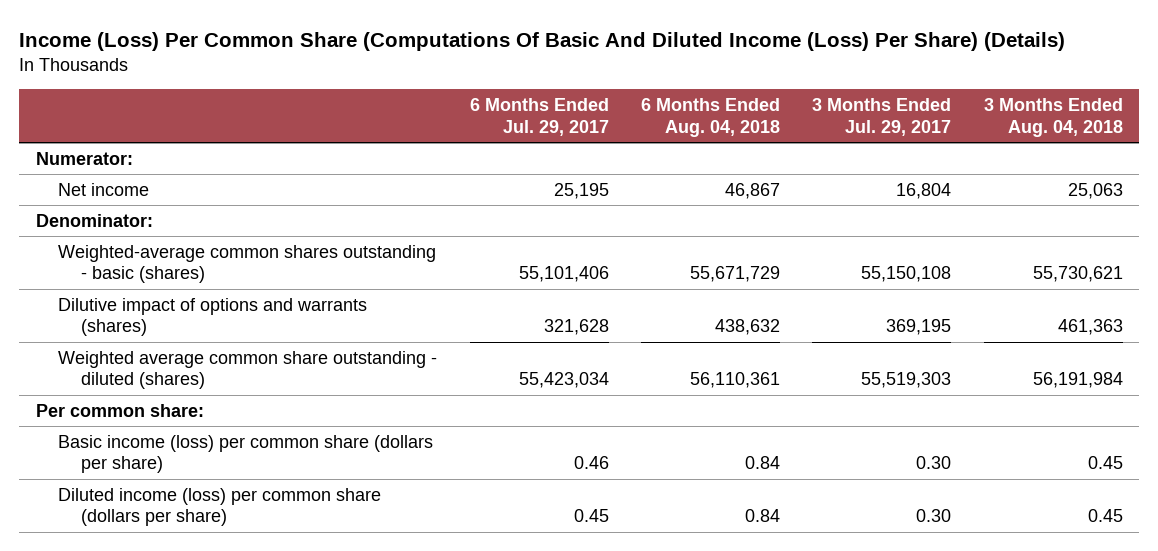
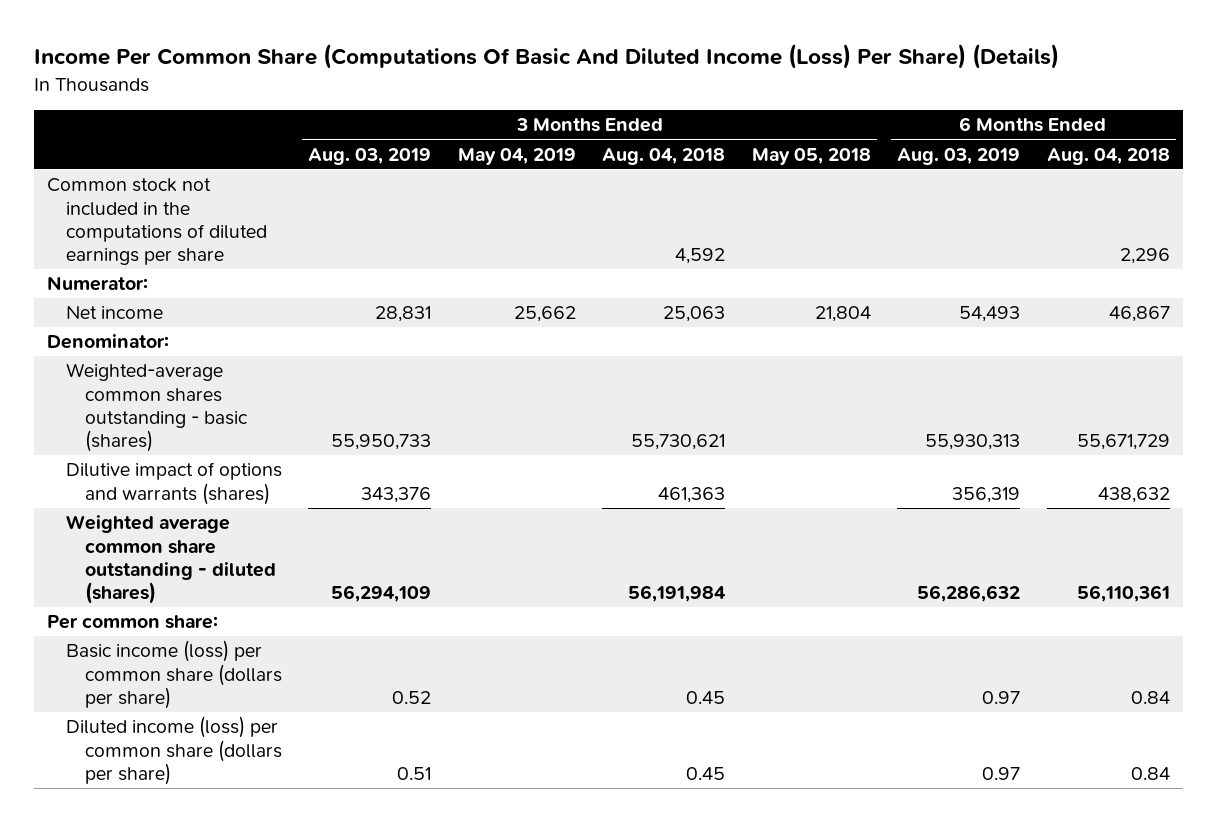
- Income (Loss) Per Common Share (Computations Of Basic And Diluted Income (Loss) Per Share) (Details)
+ Income Per Common Share (Computations Of Basic And Diluted Income (Loss) Per Share) (Details)
- | 6 Months Ended Jul. 29, 2017 | 6 Months Ended Aug. 04, 2018 | 3 Months Ended Jul. 29, 2017 | 3 Months Ended Aug. 04, 2018
+ | 3 Months Ended Aug. 03, 2019 | 3 Months Ended May 04, 2019 | 3 Months Ended Aug. 04, 2018 | 3 Months Ended May 05, 2018 | 6 Months Ended Aug. 03, 2019 | 6 Months Ended Aug. 04, 2018
+ Common stock not included in the computations of diluted earnings per share | | | 4,592 | | | 2,296

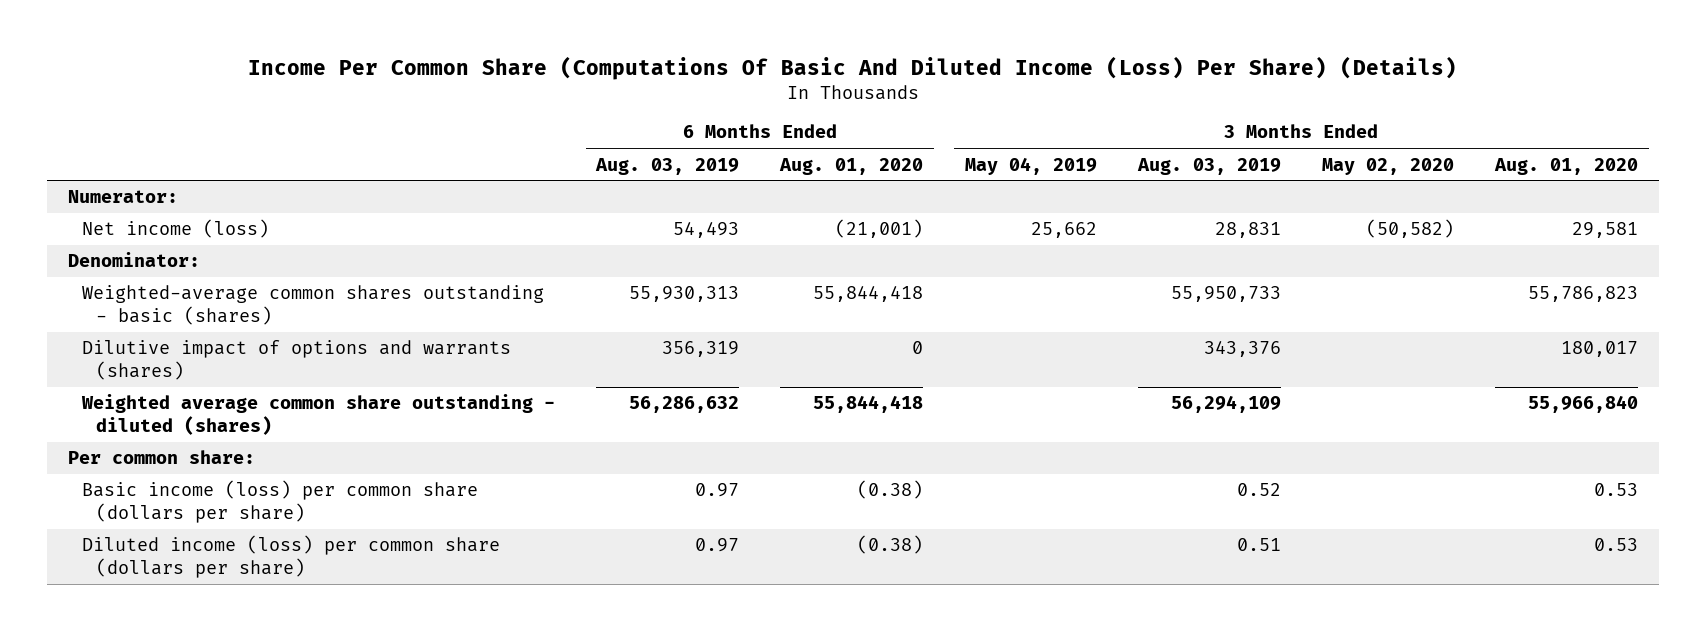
- | 3 Months Ended Aug. 03, 2019 | 3 Months Ended May 04, 2019 | 3 Months Ended Aug. 04, 2018 | 3 Months Ended May 05, 2018 | 6 Months Ended Aug. 03, 2019 | 6 Months Ended Aug. 04, 2018
+ | 6 Months Ended Aug. 03, 2019 | 6 Months Ended Aug. 01, 2020 | 3 Months Ended May 04, 2019 | 3 Months Ended Aug. 03, 2019 | 3 Months Ended May 02, 2020 | 3 Months Ended Aug. 01, 2020
- Common stock not included in the computations of diluted earnings per share | | | 4,592 | | | 2,296
- Net income | 28,831 | 25,662 | 25,063 | 21,804 | 54,493 | 46,867
+ Net income (loss) | 54,493 | (21,001) | 25,662 | 28,831 | (50,582) | 29,581

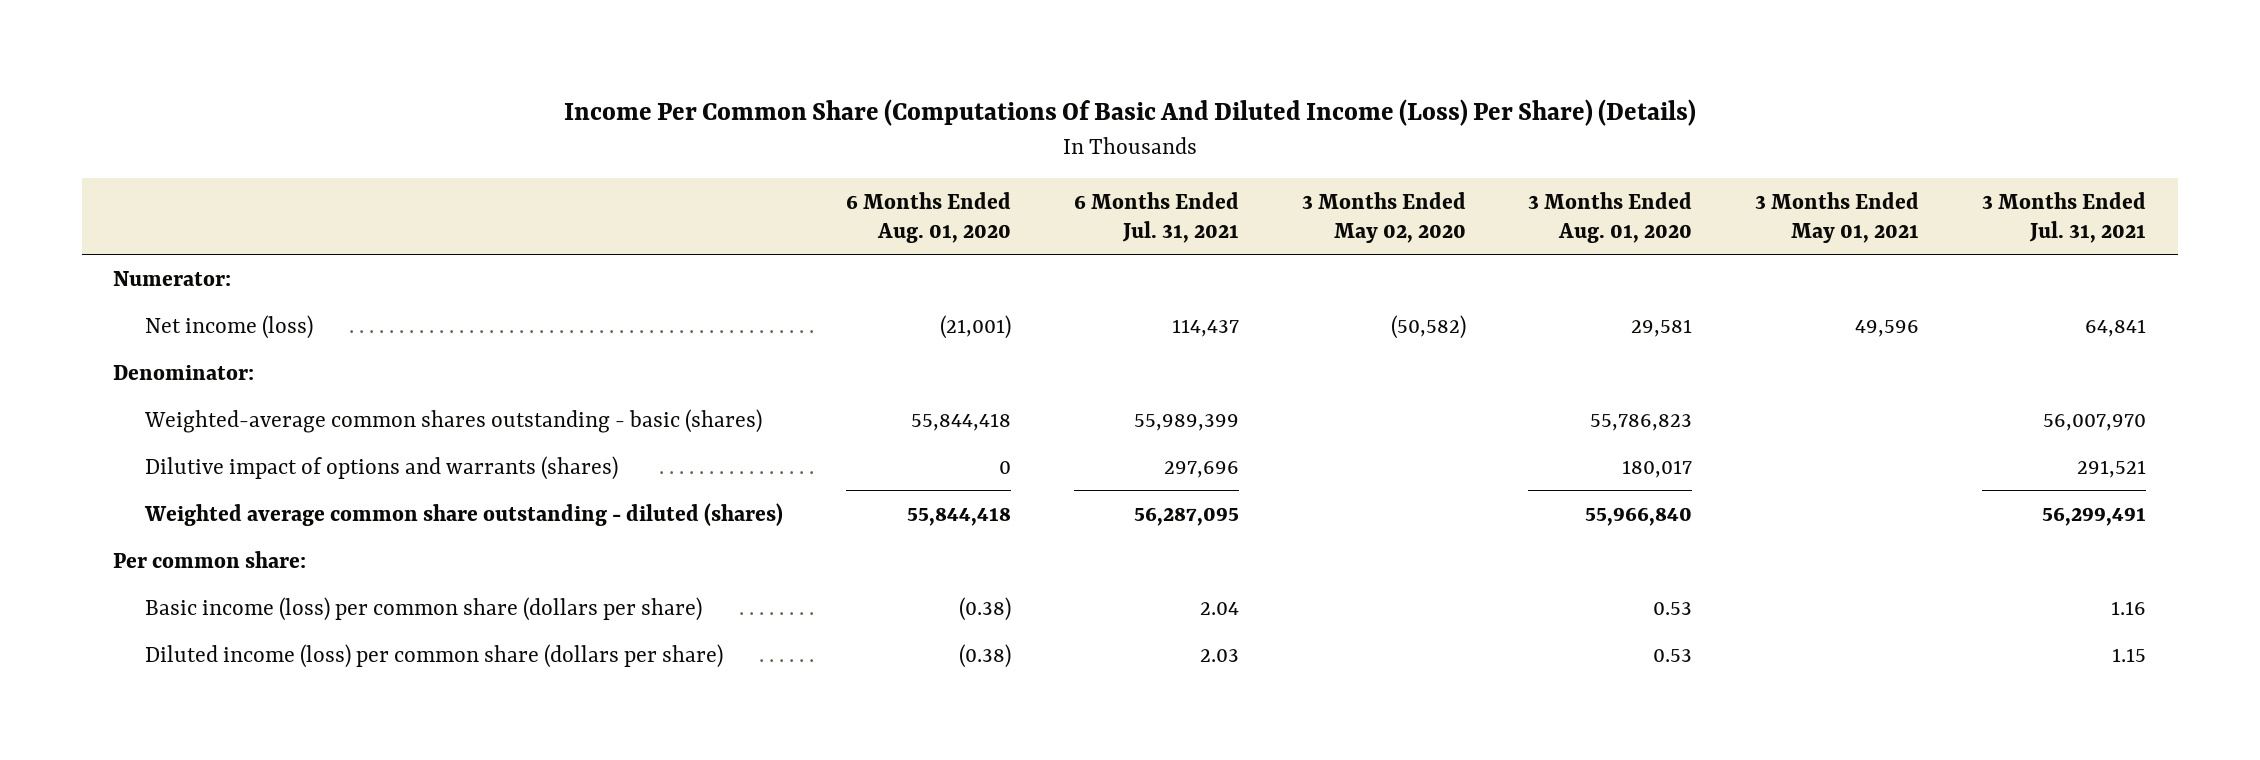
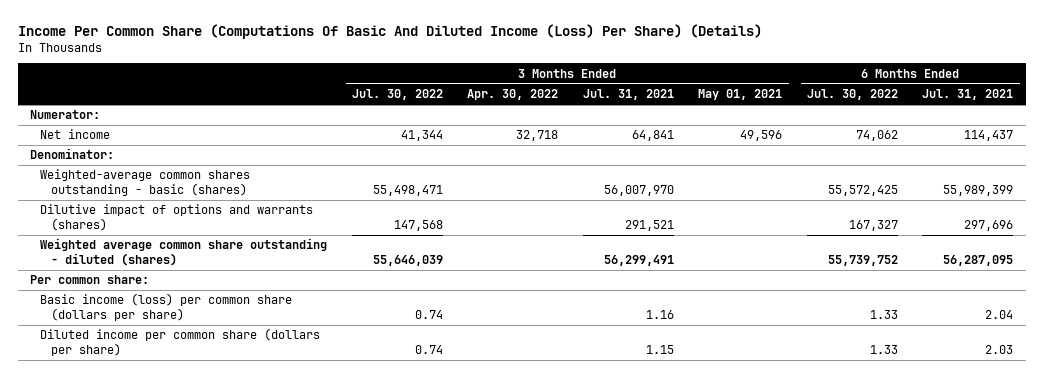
- | 6 Months Ended Aug. 01, 2020 | 6 Months Ended Jul. 31, 2021 | 3 Months Ended May 02, 2020 | 3 Months Ended Aug. 01, 2020 | 3 Months Ended May 01, 2021 | 3 Months Ended Jul. 31, 2021
+ | 3 Months Ended Jul. 30, 2022 | 3 Months Ended Apr. 30, 2022 | 3 Months Ended Jul. 31, 2021 | 3 Months Ended May 01, 2021 | 6 Months Ended Jul. 30, 2022 | 6 Months Ended Jul. 31, 2021
- Net income (loss) | (21,001) | 114,437 | (50,582) | 29,581 | 49,596 | 64,841
+ Net income | 41,344 | 32,718 | 64,841 | 49,596 | 74,062 | 114,437
- Diluted income (loss) per common share (dollars per share) | (0.38) | 2.03 | | 0.53 | | 1.15
+ Diluted income per common share (dollars per share) | 0.74 | | 1.15 | | 1.33 | 2.03

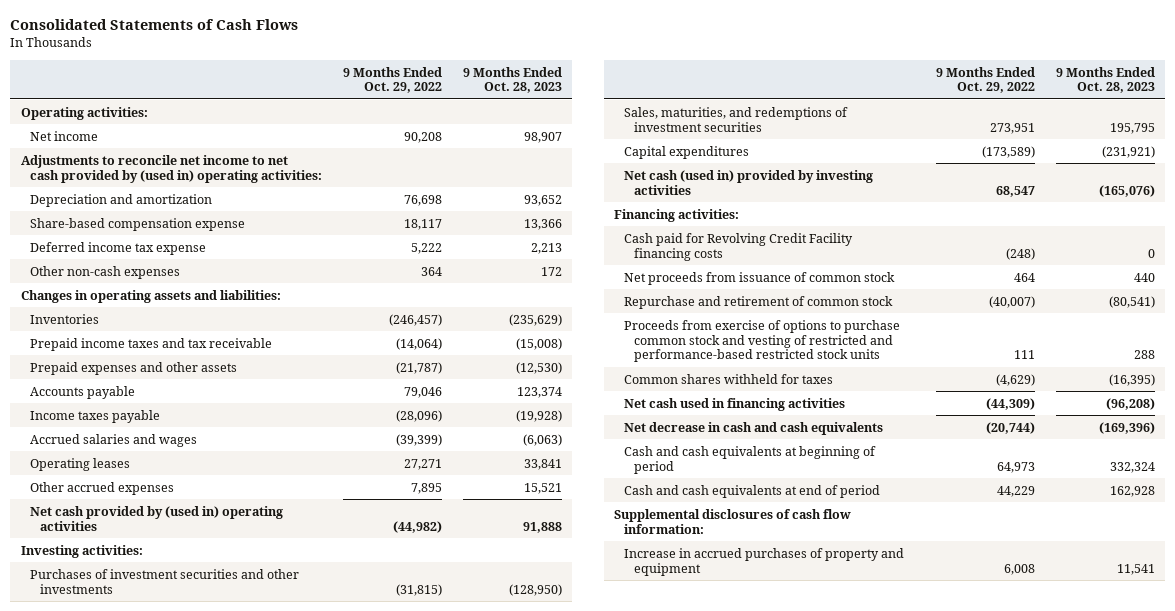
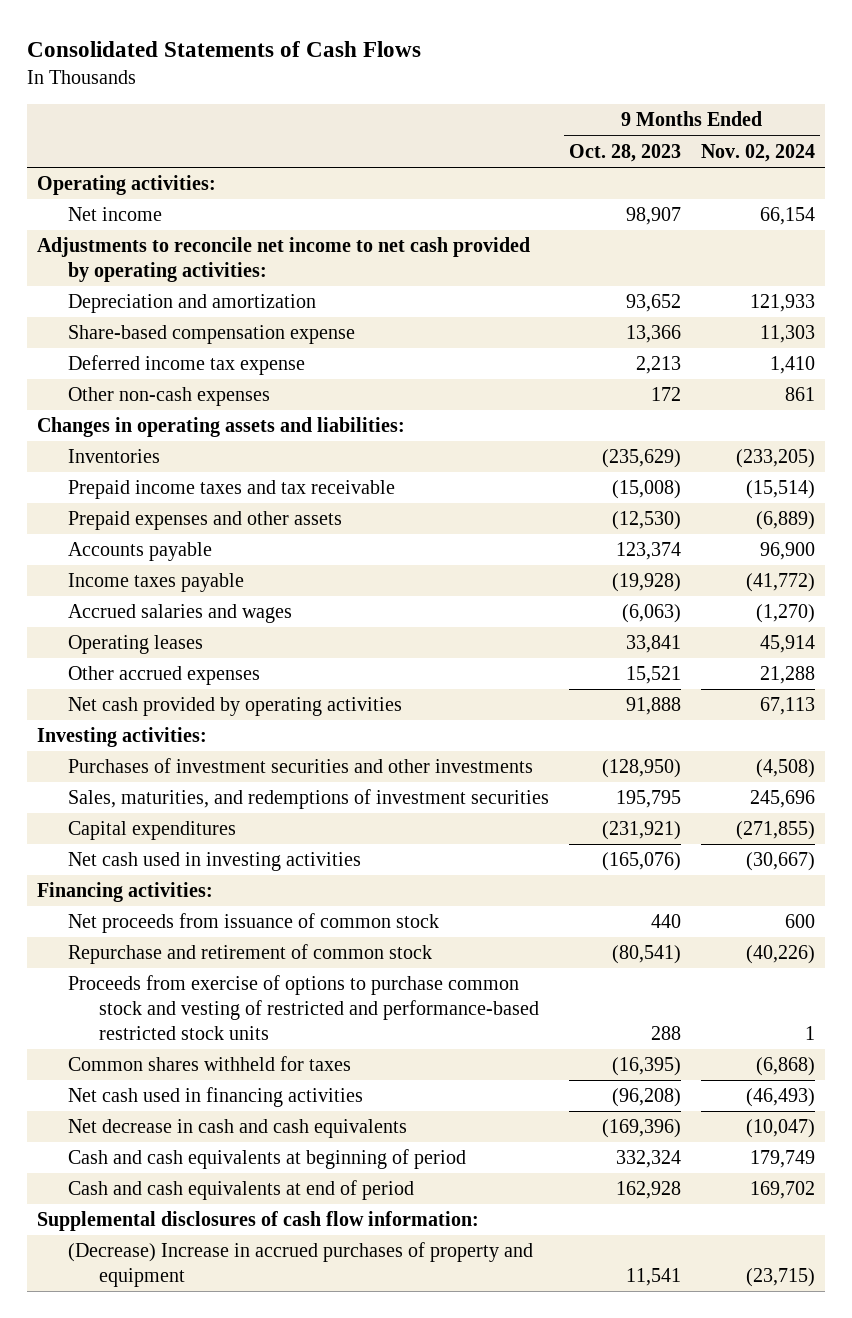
- | 9 Months Ended Oct. 29, 2022 | 9 Months Ended Oct. 28, 2023
+ | 9 Months Ended Oct. 28, 2023 | 9 Months Ended Nov. 02, 2024
- Adjustments to reconcile net income to net cash provided by (used in) operating activities:
+ Adjustments to reconcile net income to net cash provided by operating activities:
- Net cash provided by (used in) operating activities | (44,982) | 91,888
+ Net cash provided by operating activities | 91,888 | 67,113
- Net cash (used in) provided by investing activities | 68,547 | (165,076)
+ Net cash used in investing activities | (165,076) | (30,667)
- Cash paid for Revolving Credit Facility financing costs | (248) | 0
- Increase in accrued purchases of property and equipment | 6,008 | 11,541
+ (Decrease) Increase in accrued purchases of property and equipment | 11,541 | (23,715)

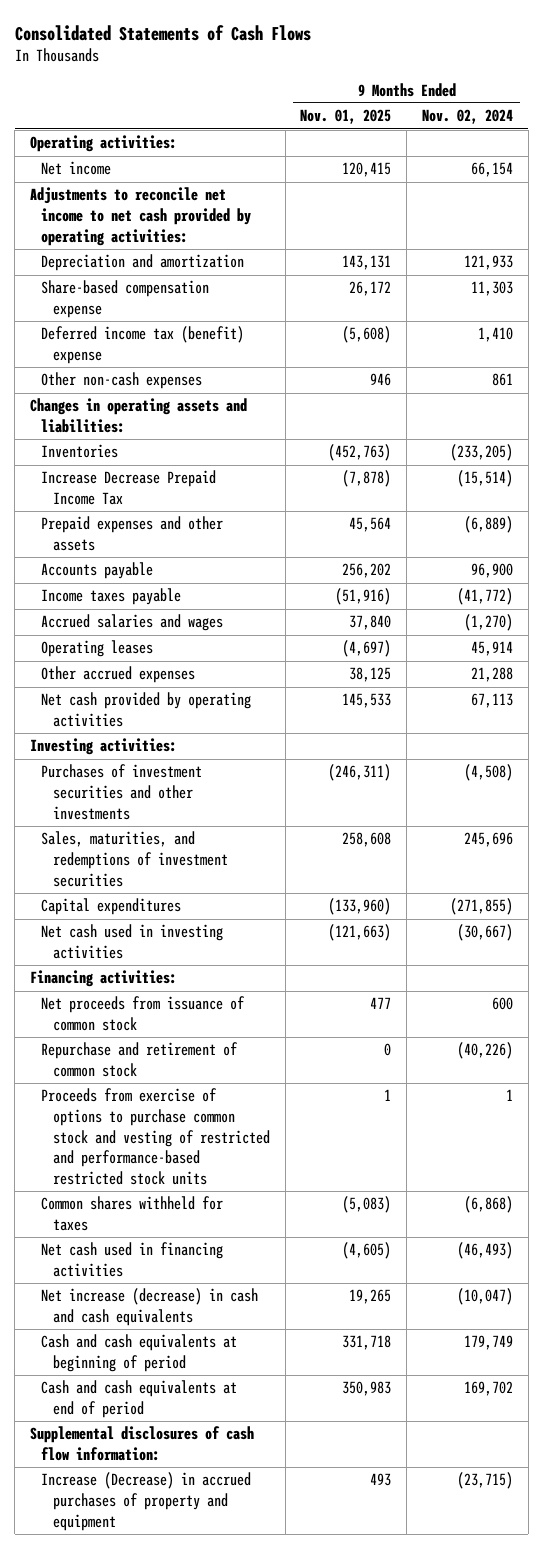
- | 9 Months Ended Oct. 28, 2023 | 9 Months Ended Nov. 02, 2024
+ | 9 Months Ended Nov. 01, 2025 | 9 Months Ended Nov. 02, 2024
- Deferred income tax expense | 2,213 | 1,410
+ Deferred income tax (benefit) expense | (5,608) | 1,410
- Prepaid income taxes and tax receivable | (15,008) | (15,514)
+ Increase Decrease Prepaid Income Tax | (7,878) | (15,514)
- Net decrease in cash and cash equivalents | (169,396) | (10,047)
+ Net increase (decrease) in cash and cash equivalents | 19,265 | (10,047)
- (Decrease) Increase in accrued purchases of property and equipment | 11,541 | (23,715)
+ Increase (Decrease) in accrued purchases of property and equipment | 493 | (23,715)

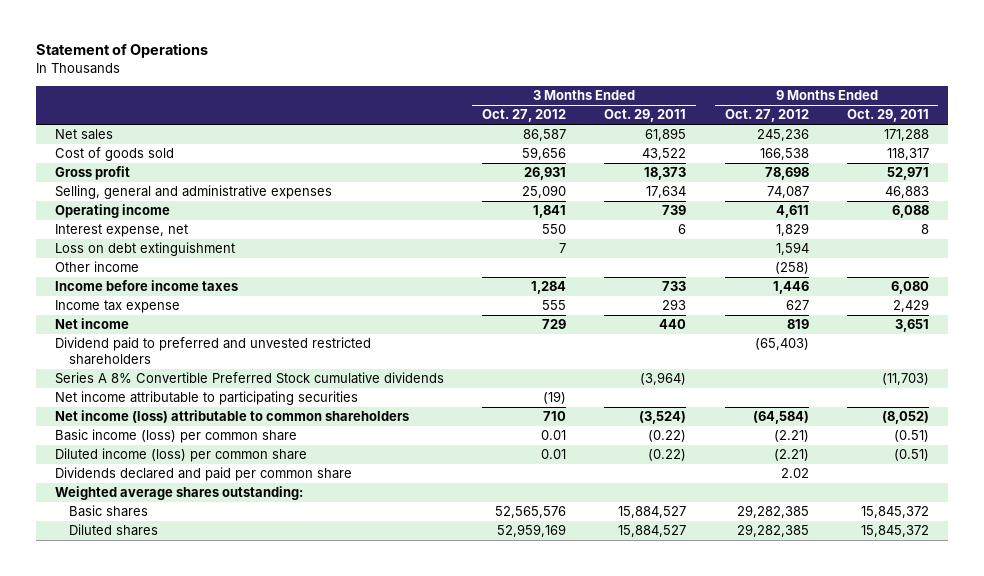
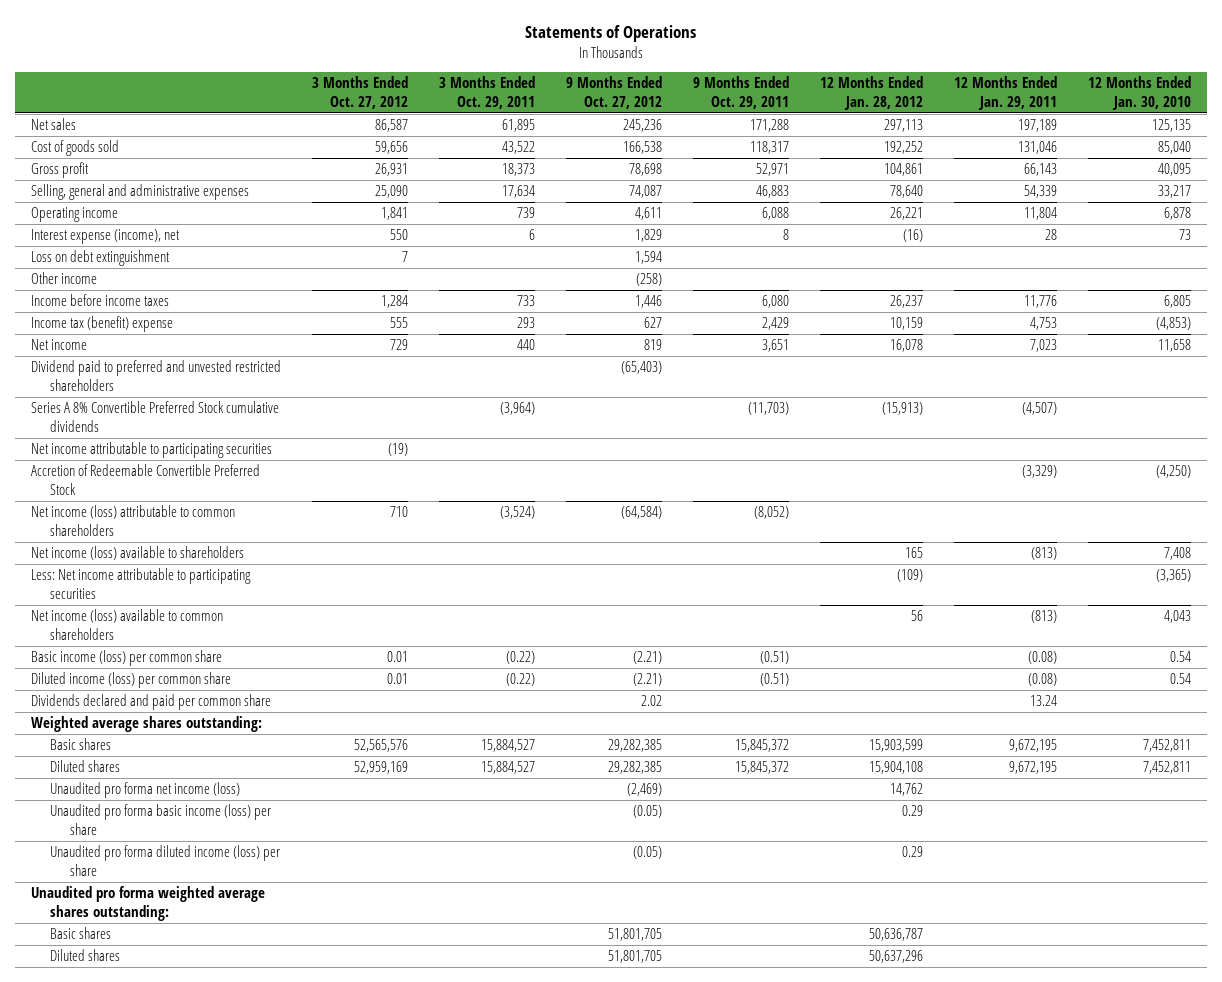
- Statement of Operations
+ Statements of Operations
- | 3 Months Ended Oct. 27, 2012 | 3 Months Ended Oct. 29, 2011 | 9 Months Ended Oct. 27, 2012 | 9 Months Ended Oct. 29, 2011
+ | 3 Months Ended Oct. 27, 2012 | 3 Months Ended Oct. 29, 2011 | 9 Months Ended Oct. 27, 2012 | 9 Months Ended Oct. 29, 2011 | 12 Months Ended Jan. 28, 2012 | 12 Months Ended Jan. 29, 2011 | 12 Months Ended Jan. 30, 2010
- Interest expense, net | 550 | 6 | 1,829 | 8
+ Interest expense (income), net | 550 | 6 | 1,829 | 8 | (16) | 28 | 73
- Income tax expense | 555 | 293 | 627 | 2,429
+ Income tax (benefit) expense | 555 | 293 | 627 | 2,429 | 10,159 | 4,753 | (4,853)
+ Accretion of Redeemable Convertible Preferred Stock | | | | | | (3,329) | (4,250)
+ Net income (loss) available to shareholders | | | | | 165 | (813) | 7,408
+ Less: Net income attributable to participating securities | | | | | (109) | | (3,365)
+ Net income (loss) available to common shareholders | | | | | 56 | (813) | 4,043
+ Unaudited pro forma net income (loss) | | | (2,469) | | 14,762 | |
+ Unaudited pro forma basic income (loss) per share | | | (0.05) | | 0.29 | |
+ Unaudited pro forma diluted income (loss) per share | | | (0.05) | | 0.29 | |
+ Unaudited pro forma weighted average shares outstanding:
+ Basic shares | | | 51,801,705 | | 50,636,787 | |
+ Diluted shares | | | 51,801,705 | | 50,637,296 | |

